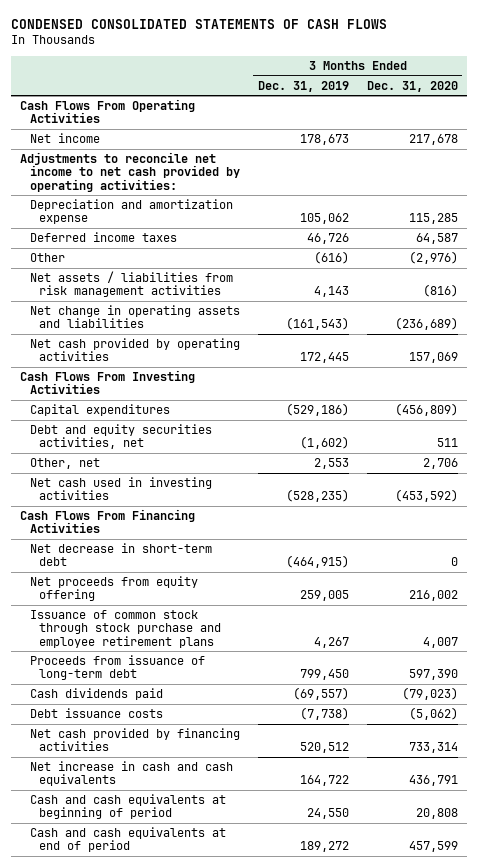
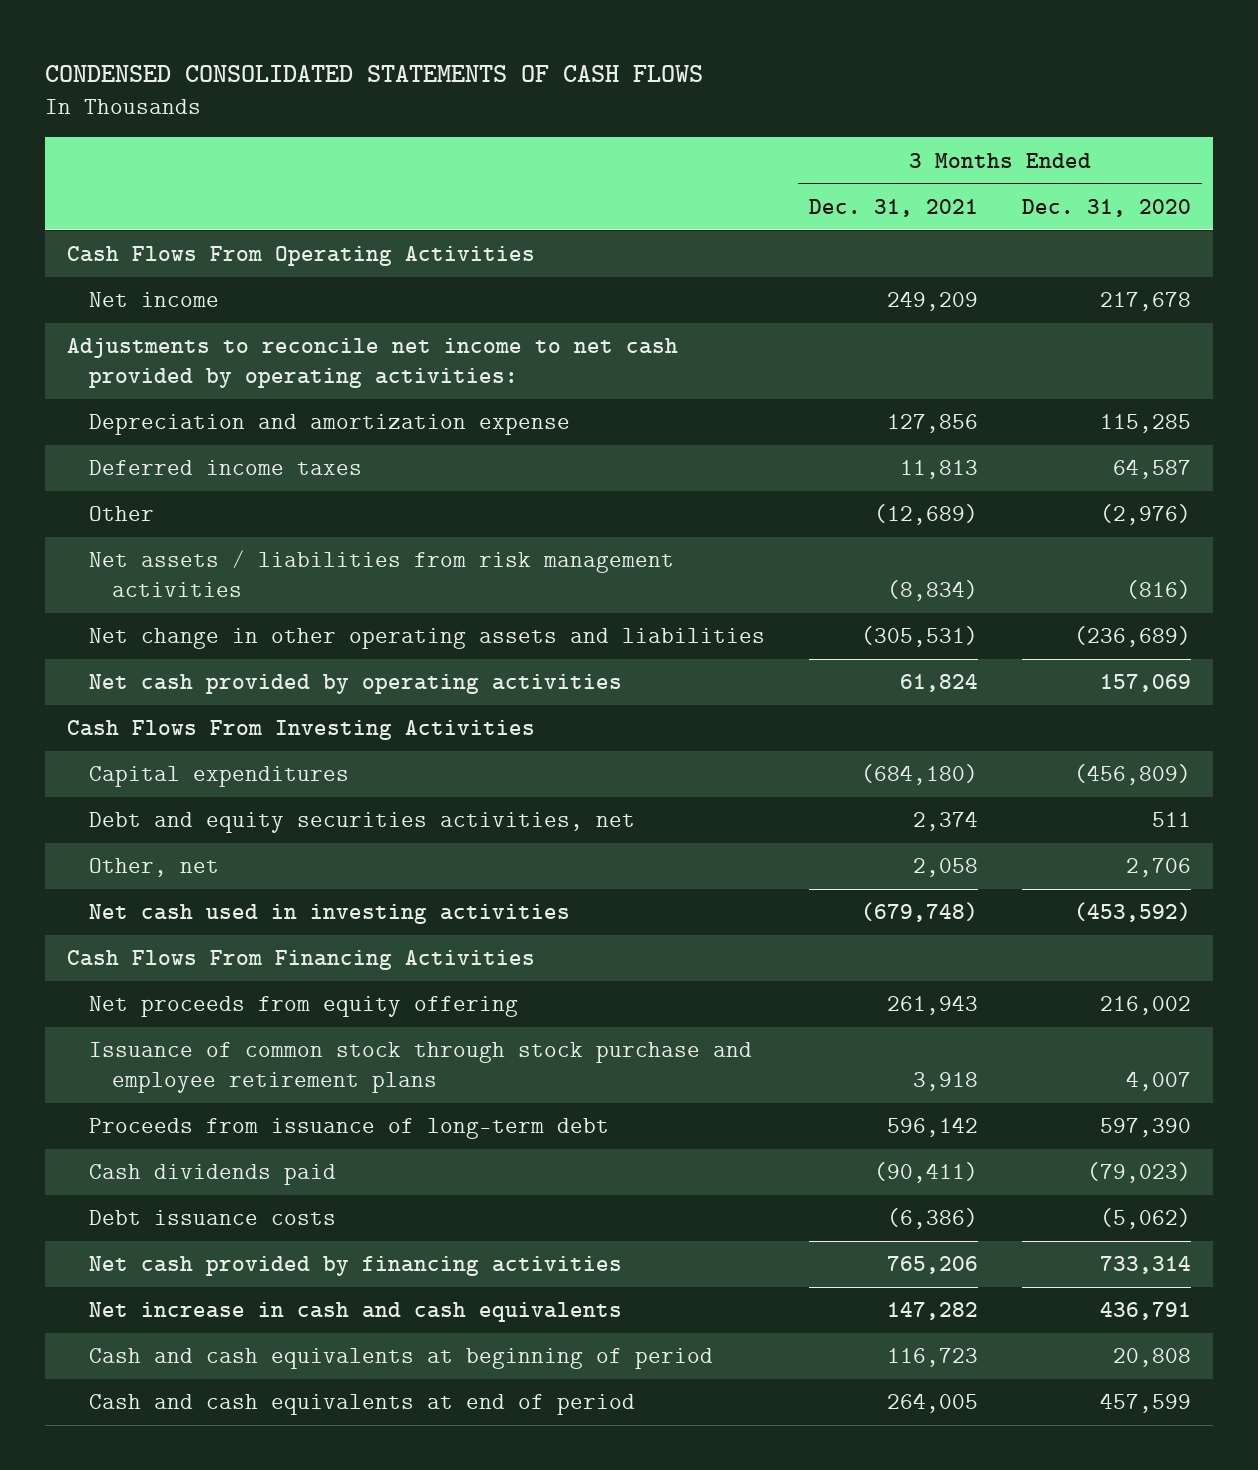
- | 3 Months Ended Dec. 31, 2019 | 3 Months Ended Dec. 31, 2020
+ | 3 Months Ended Dec. 31, 2021 | 3 Months Ended Dec. 31, 2020
- Net change in operating assets and liabilities | (161,543) | (236,689)
+ Net change in other operating assets and liabilities | (305,531) | (236,689)
- Net decrease in short-term debt | (464,915) | 0

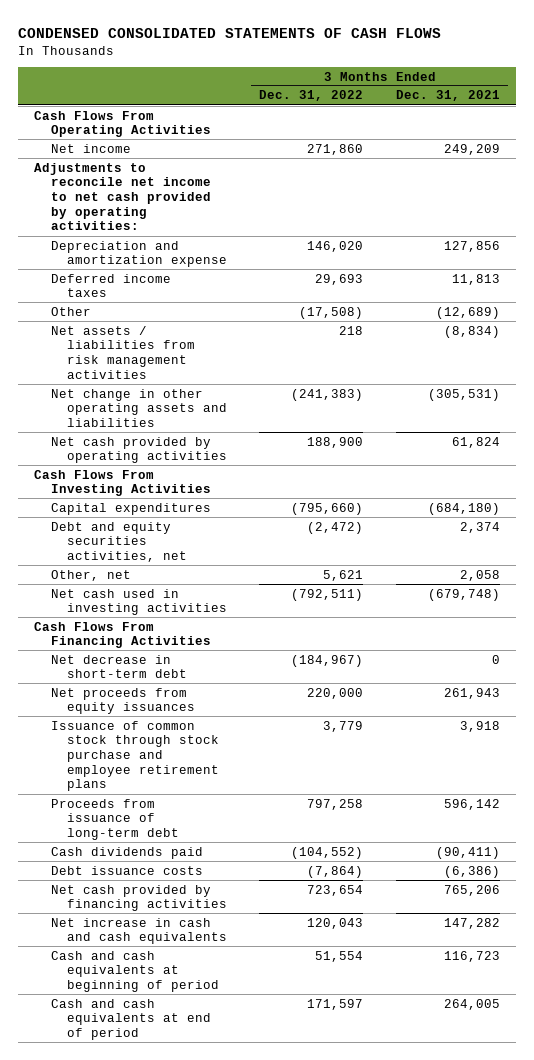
- | 3 Months Ended Dec. 31, 2021 | 3 Months Ended Dec. 31, 2020
+ | 3 Months Ended Dec. 31, 2022 | 3 Months Ended Dec. 31, 2021
- Net proceeds from equity offering | 261,943 | 216,002
+ Net decrease in short-term debt | (184,967) | 0
+ Net proceeds from equity issuances | 220,000 | 261,943

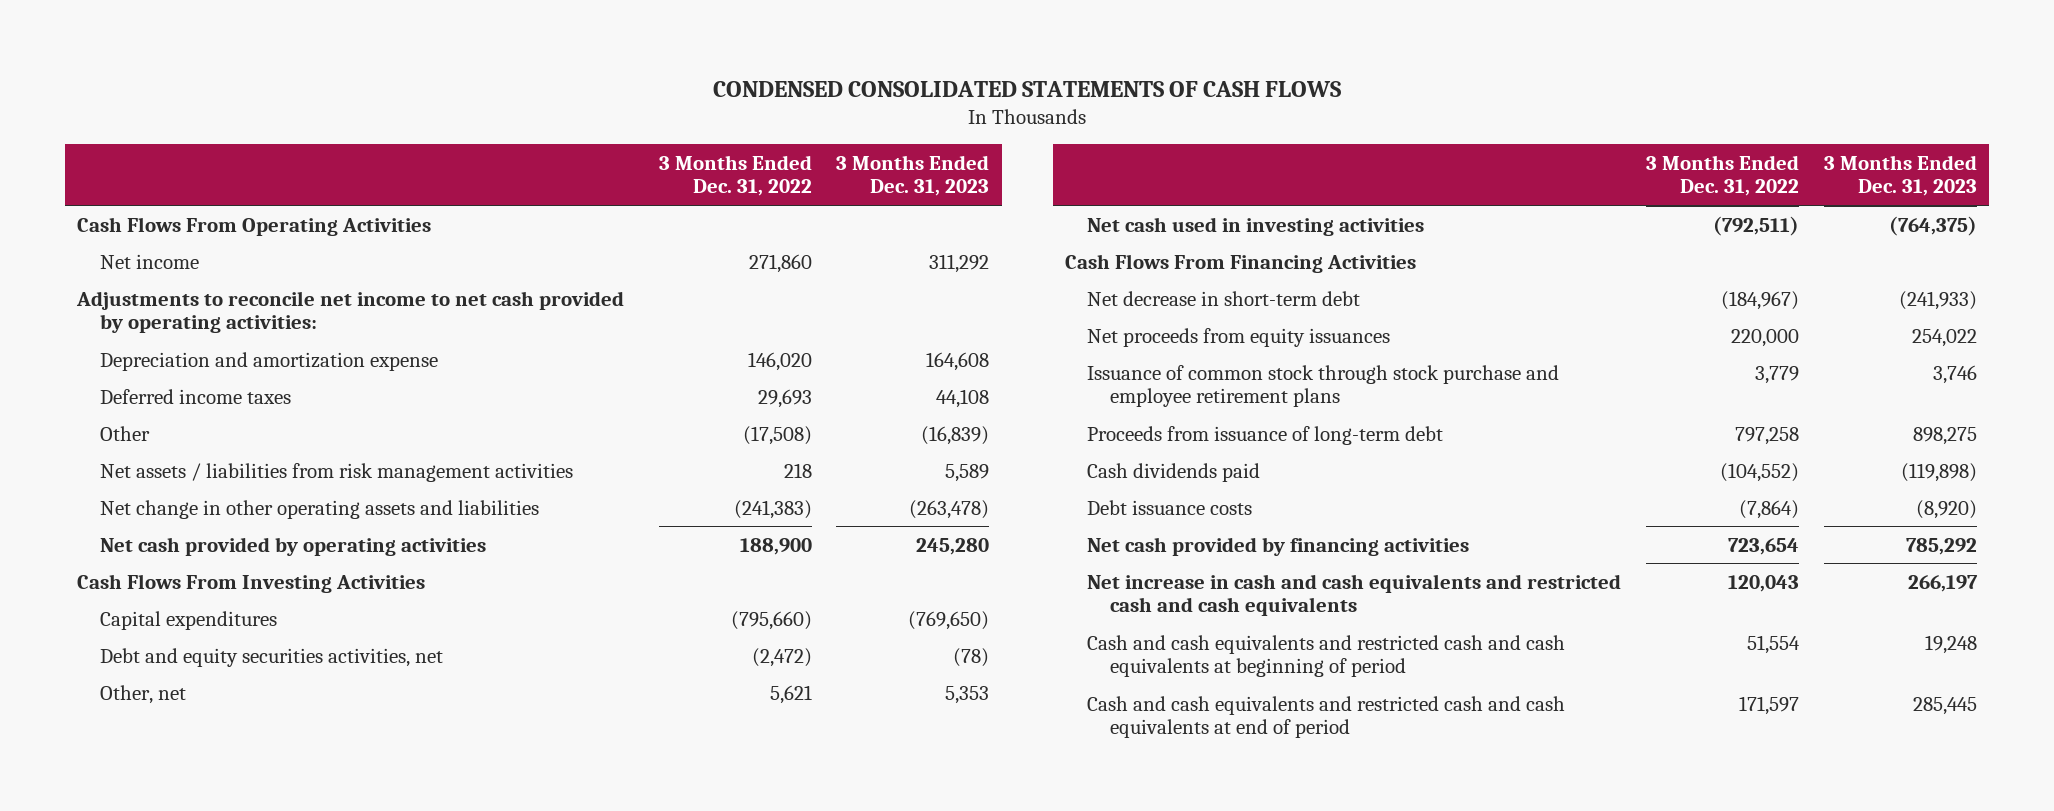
- | 3 Months Ended Dec. 31, 2022 | 3 Months Ended Dec. 31, 2021
+ | 3 Months Ended Dec. 31, 2022 | 3 Months Ended Dec. 31, 2023
- Net increase in cash and cash equivalents | 120,043 | 147,282
- Cash and cash equivalents at beginning of period | 51,554 | 116,723
- Cash and cash equivalents at end of period | 171,597 | 264,005
+ Net increase in cash and cash equivalents and restricted cash and cash equivalents | 120,043 | 266,197
+ Cash and cash equivalents and restricted cash and cash equivalents at beginning of period | 51,554 | 19,248
+ Cash and cash equivalents and restricted cash and cash equivalents at end of period | 171,597 | 285,445

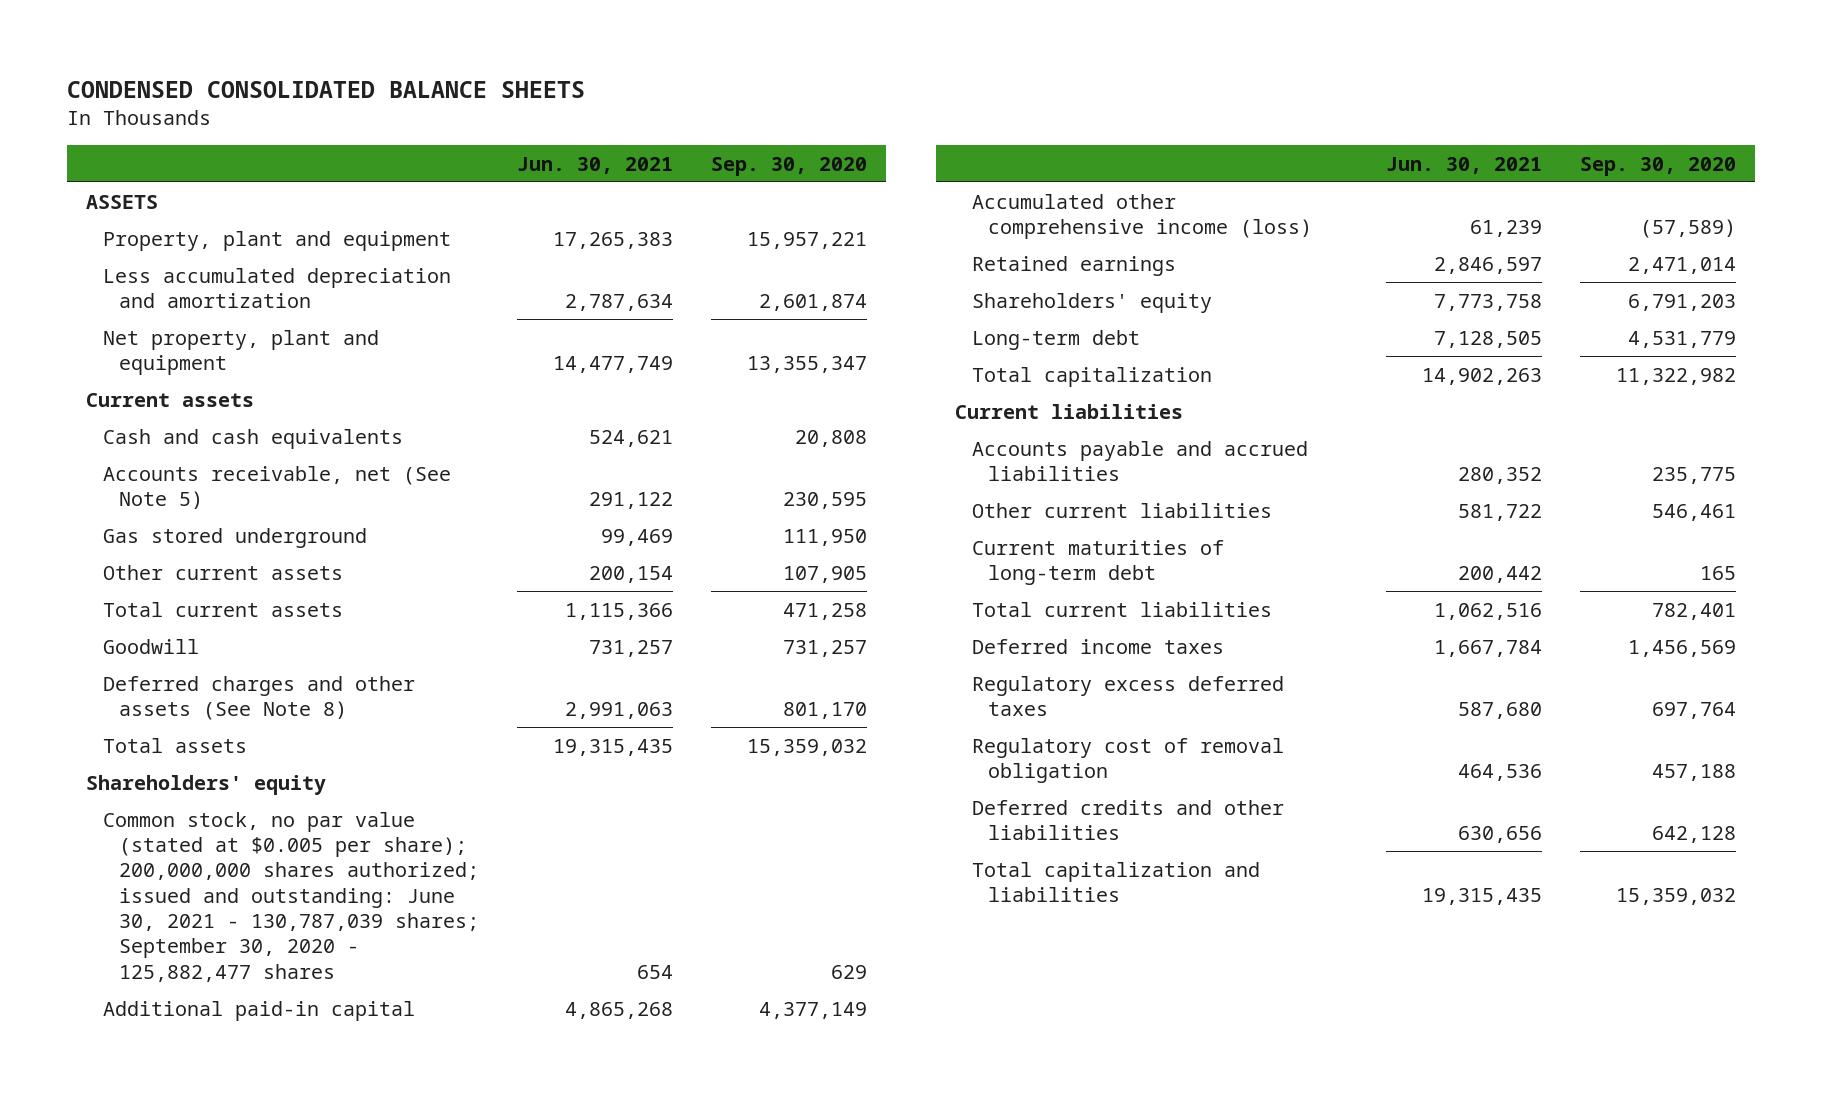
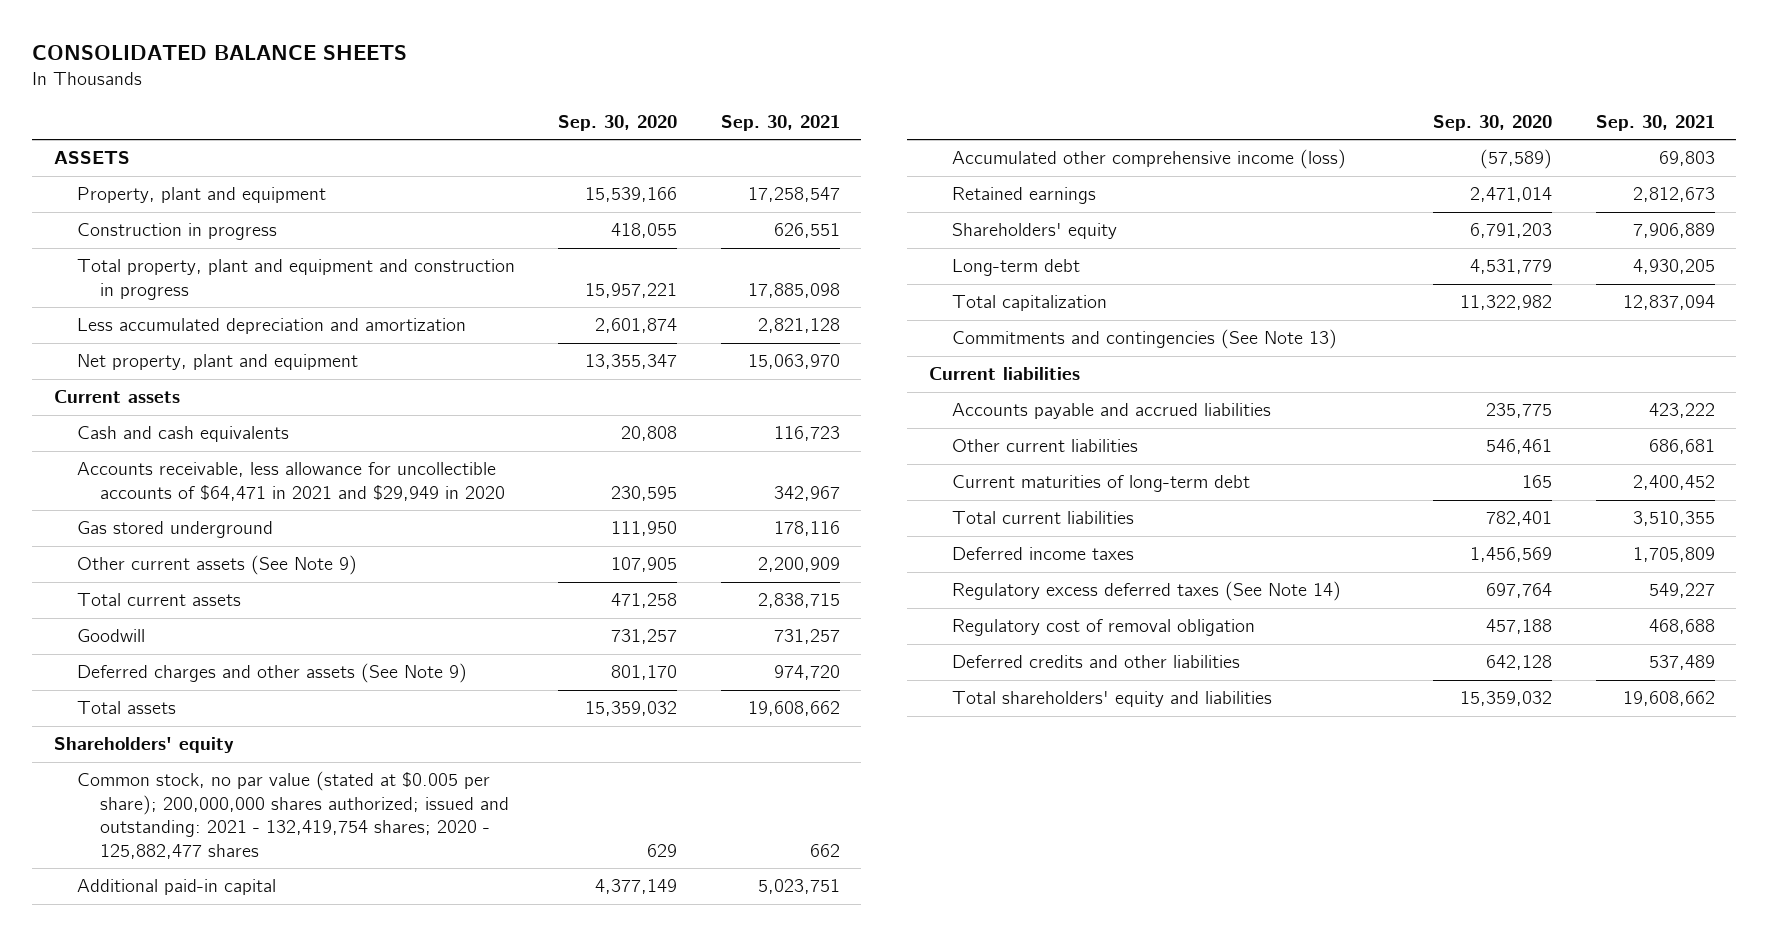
- CONDENSED CONSOLIDATED BALANCE SHEETS
+ CONSOLIDATED BALANCE SHEETS
- | Jun. 30, 2021 | Sep. 30, 2020
+ | Sep. 30, 2020 | Sep. 30, 2021
- Property, plant and equipment | 17,265,383 | 15,957,221
+ Property, plant and equipment | 15,539,166 | 17,258,547
+ Construction in progress | 418,055 | 626,551
+ Total property, plant and equipment and construction in progress | 15,957,221 | 17,885,098
- Accounts receivable, net (See Note 5) | 291,122 | 230,595
+ Accounts receivable, less allowance for uncollectible accounts of $64,471 in 2021 and $29,949 in 2020 | 230,595 | 342,967
- Other current assets | 200,154 | 107,905
+ Other current assets (See Note 9) | 107,905 | 2,200,909
- Deferred charges and other assets (See Note 8) | 2,991,063 | 801,170
+ Deferred charges and other assets (See Note 9) | 801,170 | 974,720
- Common stock, no par value (stated at $0.005 per share); 200,000,000 shares authorized; issued and outstanding: June 30, 2021 - 130,787,039 shares; September 30, 2020 - 125,882,477 shares | 654 | 629
+ Common stock, no par value (stated at $0.005 per share); 200,000,000 shares authorized; issued and outstanding: 2021 - 132,419,754 shares; 2020 - 125,882,477 shares | 629 | 662
+ Commitments and contingencies (See Note 13)
- Regulatory excess deferred taxes | 587,680 | 697,764
+ Regulatory excess deferred taxes (See Note 14) | 697,764 | 549,227
- Total capitalization and liabilities | 19,315,435 | 15,359,032
+ Total shareholders' equity and liabilities | 15,359,032 | 19,608,662

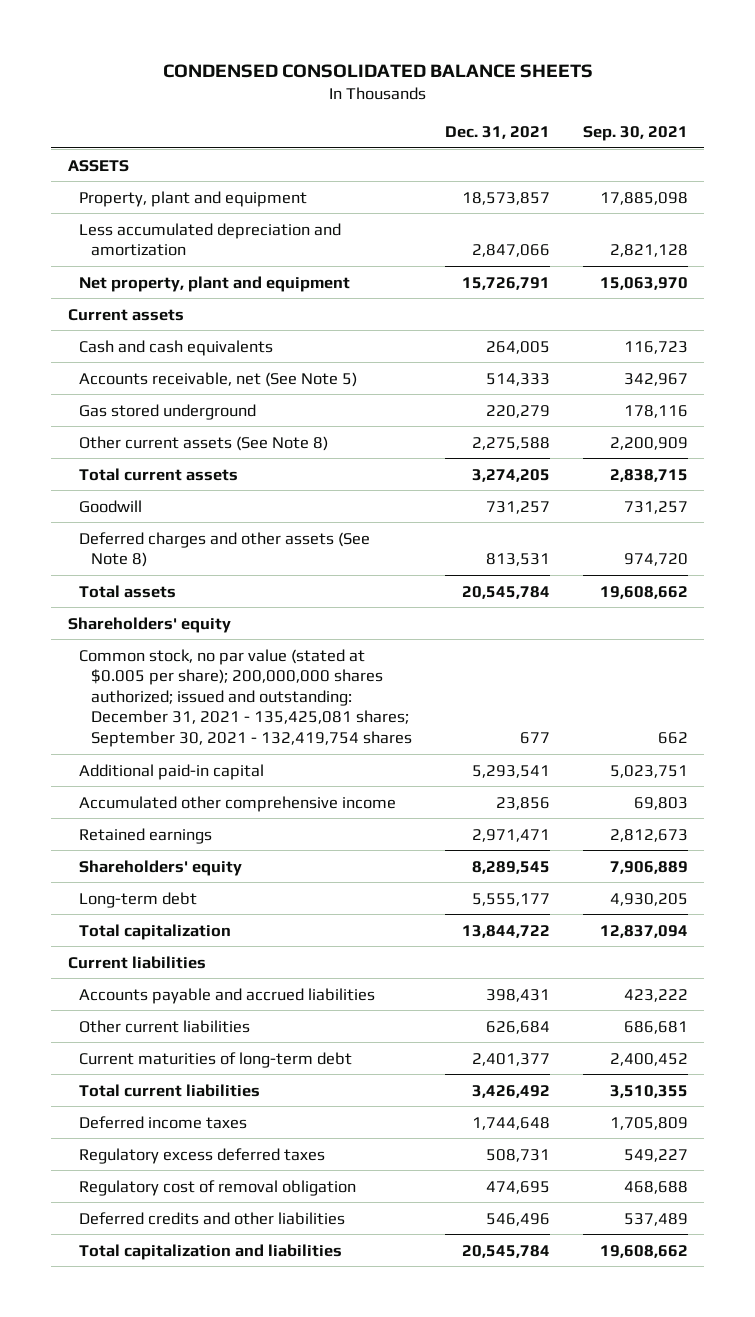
- CONSOLIDATED BALANCE SHEETS
+ CONDENSED CONSOLIDATED BALANCE SHEETS
- | Sep. 30, 2020 | Sep. 30, 2021
+ | Dec. 31, 2021 | Sep. 30, 2021
- Property, plant and equipment | 15,539,166 | 17,258,547
- Construction in progress | 418,055 | 626,551
- Total property, plant and equipment and construction in progress | 15,957,221 | 17,885,098
+ Property, plant and equipment | 18,573,857 | 17,885,098
- Accounts receivable, less allowance for uncollectible accounts of $64,471 in 2021 and $29,949 in 2020 | 230,595 | 342,967
+ Accounts receivable, net (See Note 5) | 514,333 | 342,967
- Other current assets (See Note 9) | 107,905 | 2,200,909
+ Other current assets (See Note 8) | 2,275,588 | 2,200,909
- Deferred charges and other assets (See Note 9) | 801,170 | 974,720
+ Deferred charges and other assets (See Note 8) | 813,531 | 974,720
- Common stock, no par value (stated at $0.005 per share); 200,000,000 shares authorized; issued and outstanding: 2021 - 132,419,754 shares; 2020 - 125,882,477 shares | 629 | 662
+ Common stock, no par value (stated at $0.005 per share); 200,000,000 shares authorized; issued and outstanding: December 31, 2021 - 135,425,081 shares; September 30, 2021 - 132,419,754 shares | 677 | 662
- Accumulated other comprehensive income (loss) | (57,589) | 69,803
+ Accumulated other comprehensive income | 23,856 | 69,803
- Commitments and contingencies (See Note 13)
- Regulatory excess deferred taxes (See Note 14) | 697,764 | 549,227
+ Regulatory excess deferred taxes | 508,731 | 549,227
- Total shareholders' equity and liabilities | 15,359,032 | 19,608,662
+ Total capitalization and liabilities | 20,545,784 | 19,608,662

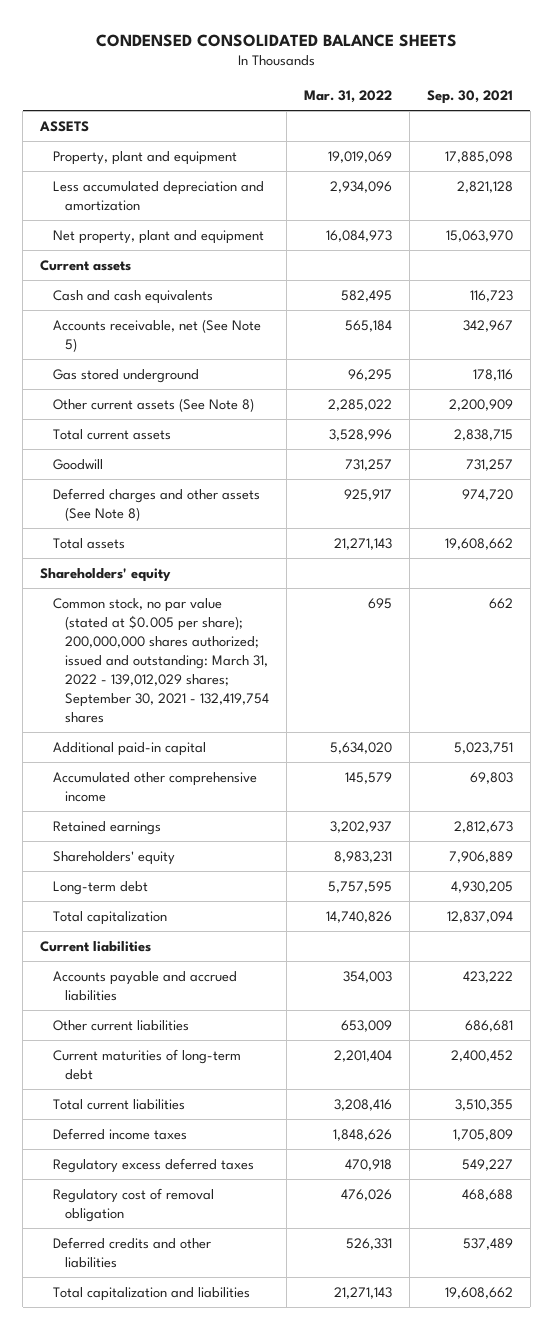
- | Dec. 31, 2021 | Sep. 30, 2021
+ | Mar. 31, 2022 | Sep. 30, 2021
- Common stock, no par value (stated at $0.005 per share); 200,000,000 shares authorized; issued and outstanding: December 31, 2021 - 135,425,081 shares; September 30, 2021 - 132,419,754 shares | 677 | 662
+ Common stock, no par value (stated at $0.005 per share); 200,000,000 shares authorized; issued and outstanding: March 31, 2022 - 139,012,029 shares; September 30, 2021 - 132,419,754 shares | 695 | 662

